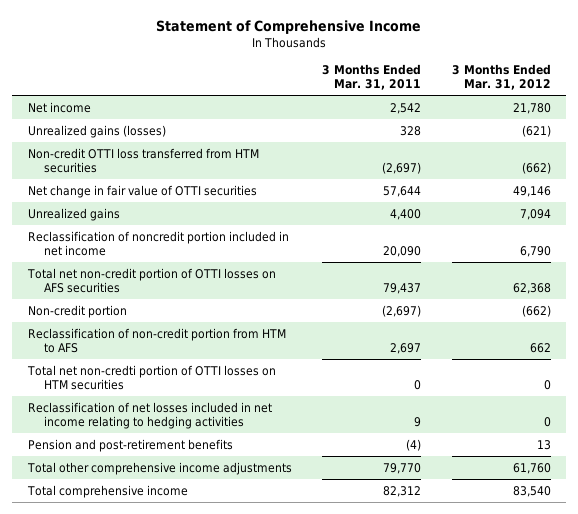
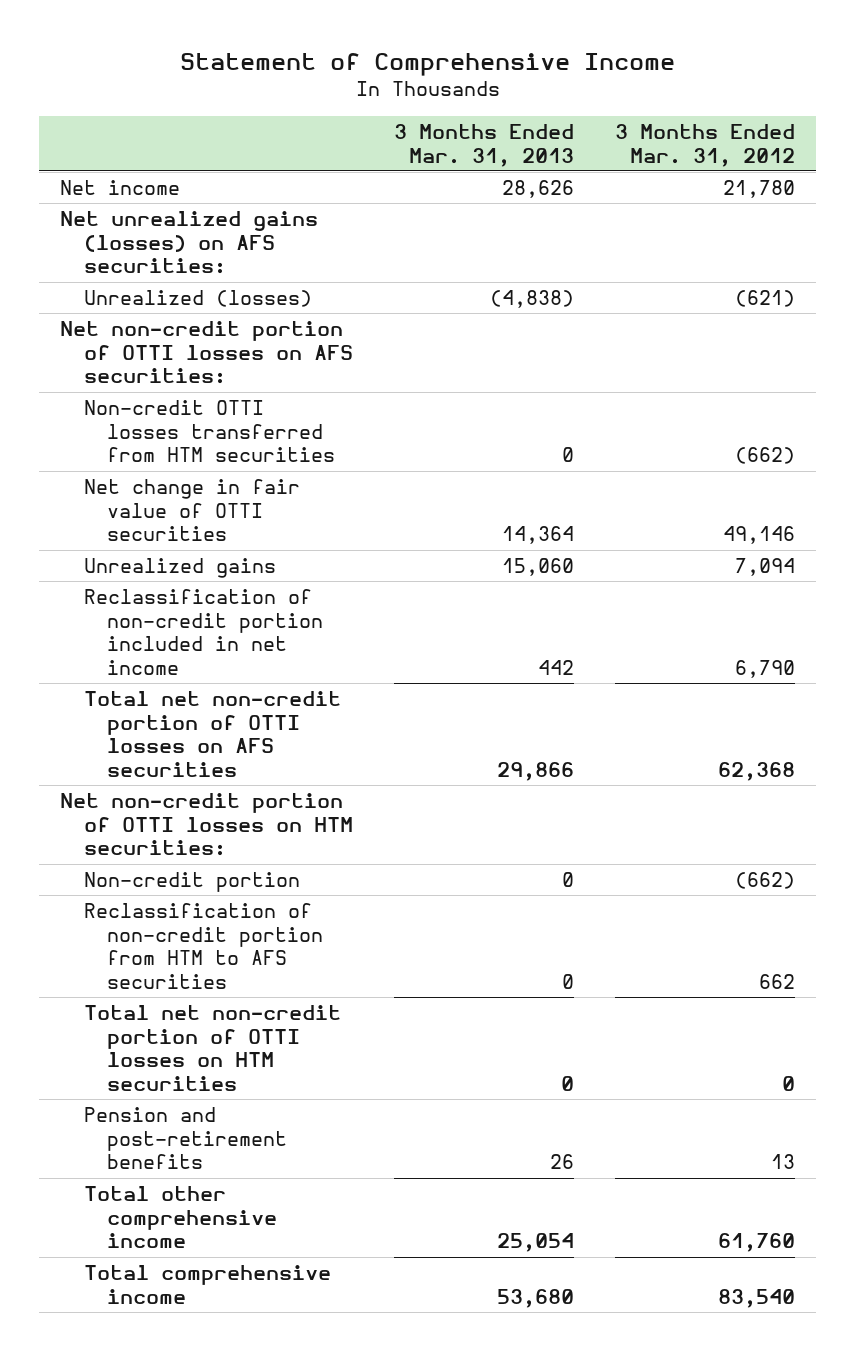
- | 3 Months Ended Mar. 31, 2011 | 3 Months Ended Mar. 31, 2012
+ | 3 Months Ended Mar. 31, 2013 | 3 Months Ended Mar. 31, 2012
- Unrealized gains (losses) | 328 | (621)
- Non-credit OTTI loss transferred from HTM securities | (2,697) | (662)
+ Net unrealized gains (losses) on AFS securities:
+ Unrealized (losses) | (4,838) | (621)
+ Net non-credit portion of OTTI losses on AFS securities:
+ Non-credit OTTI losses transferred from HTM securities | 0 | (662)
- Reclassification of noncredit portion included in net income | 20,090 | 6,790
+ Reclassification of non-credit portion included in net income | 442 | 6,790
+ Net non-credit portion of OTTI losses on HTM securities:
- Reclassification of non-credit portion from HTM to AFS | 2,697 | 662
- Total net non-credti portion of OTTI losses on HTM securities | 0 | 0
- Reclassification of net losses included in net income relating to hedging activities | 9 | 0
+ Reclassification of non-credit portion from HTM to AFS securities | 0 | 662
+ Total net non-credit portion of OTTI losses on HTM securities | 0 | 0
- Total other comprehensive income adjustments | 79,770 | 61,760
+ Total other comprehensive income | 25,054 | 61,760

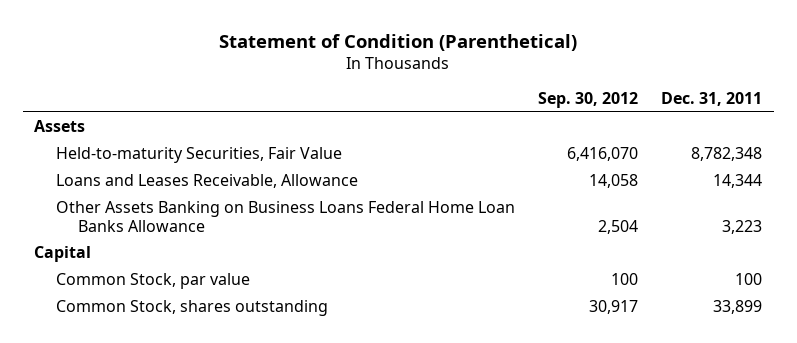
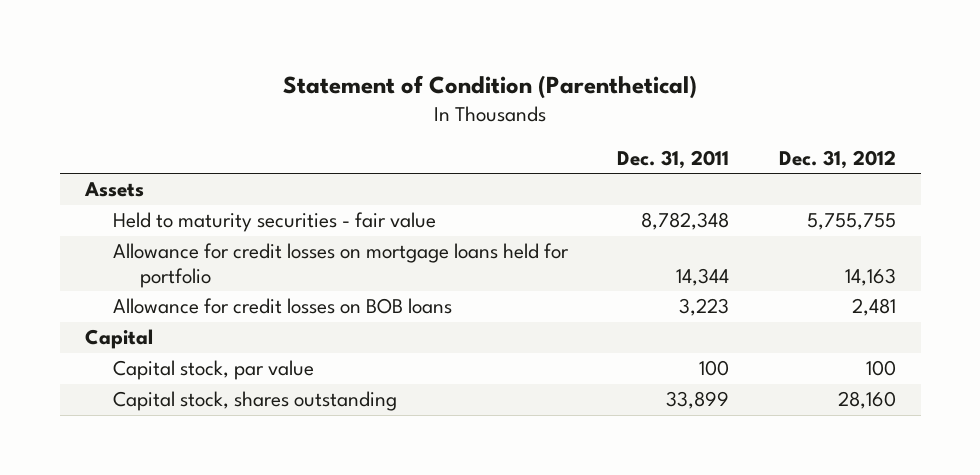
- | Sep. 30, 2012 | Dec. 31, 2011
+ | Dec. 31, 2011 | Dec. 31, 2012
- Held-to-maturity Securities, Fair Value | 6,416,070 | 8,782,348
- Loans and Leases Receivable, Allowance | 14,058 | 14,344
- Other Assets Banking on Business Loans Federal Home Loan Banks Allowance | 2,504 | 3,223
+ Held to maturity securities - fair value | 8,782,348 | 5,755,755
+ Allowance for credit losses on mortgage loans held for portfolio | 14,344 | 14,163
+ Allowance for credit losses on BOB loans | 3,223 | 2,481
- Common Stock, par value | 100 | 100
- Common Stock, shares outstanding | 30,917 | 33,899
+ Capital stock, par value | 100 | 100
+ Capital stock, shares outstanding | 33,899 | 28,160

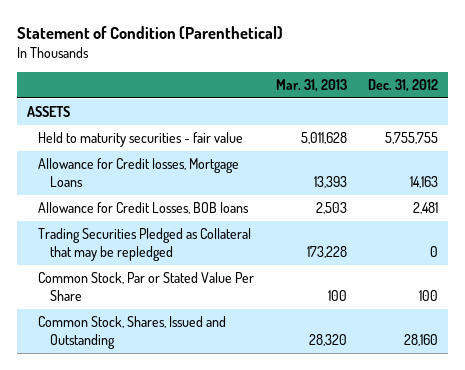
- | Dec. 31, 2011 | Dec. 31, 2012
+ | Mar. 31, 2013 | Dec. 31, 2012
- Assets
+ ASSETS
- Allowance for credit losses on mortgage loans held for portfolio | 14,344 | 14,163
- Allowance for credit losses on BOB loans | 3,223 | 2,481
- Capital
- Capital stock, par value | 100 | 100
- Capital stock, shares outstanding | 33,899 | 28,160
+ Allowance for Credit losses, Mortgage Loans | 13,393 | 14,163
+ Allowance for Credit Losses, BOB loans | 2,503 | 2,481
+ Trading Securities Pledged as Collateral that may be repledged | 173,228 | 0
+ Common Stock, Par or Stated Value Per Share | 100 | 100
+ Common Stock, Shares, Issued and Outstanding | 28,320 | 28,160

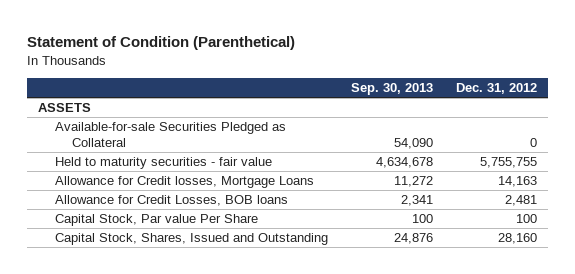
- | Mar. 31, 2013 | Dec. 31, 2012
+ | Sep. 30, 2013 | Dec. 31, 2012
+ Available-for-sale Securities Pledged as Collateral | 54,090 | 0
- Trading Securities Pledged as Collateral that may be repledged | 173,228 | 0
- Common Stock, Par or Stated Value Per Share | 100 | 100
- Common Stock, Shares, Issued and Outstanding | 28,320 | 28,160
+ Capital Stock, Par value Per Share | 100 | 100
+ Capital Stock, Shares, Issued and Outstanding | 24,876 | 28,160

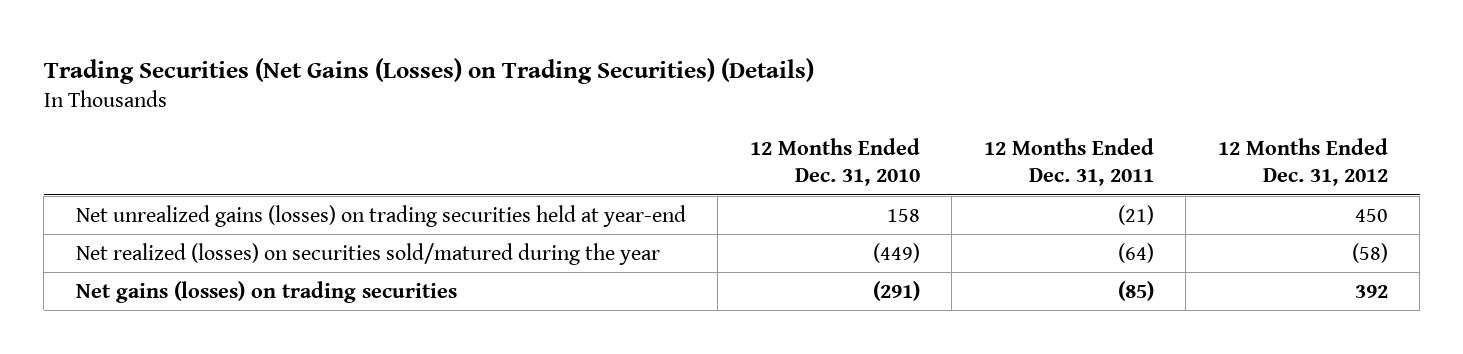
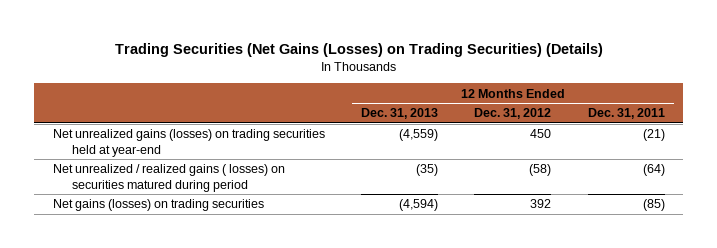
- | 12 Months Ended Dec. 31, 2010 | 12 Months Ended Dec. 31, 2011 | 12 Months Ended Dec. 31, 2012
+ | 12 Months Ended Dec. 31, 2013 | 12 Months Ended Dec. 31, 2012 | 12 Months Ended Dec. 31, 2011
- Net realized (losses) on securities sold/matured during the year | (449) | (64) | (58)
+ Net unrealized / realized gains ( losses) on securities matured during period | (35) | (58) | (64)

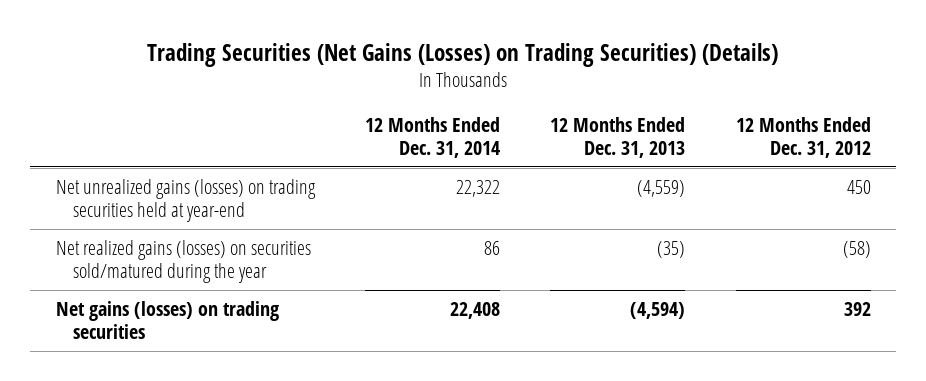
- | 12 Months Ended Dec. 31, 2013 | 12 Months Ended Dec. 31, 2012 | 12 Months Ended Dec. 31, 2011
+ | 12 Months Ended Dec. 31, 2014 | 12 Months Ended Dec. 31, 2013 | 12 Months Ended Dec. 31, 2012
- Net unrealized / realized gains ( losses) on securities matured during period | (35) | (58) | (64)
+ Net realized gains (losses) on securities sold/matured during the year | 86 | (35) | (58)

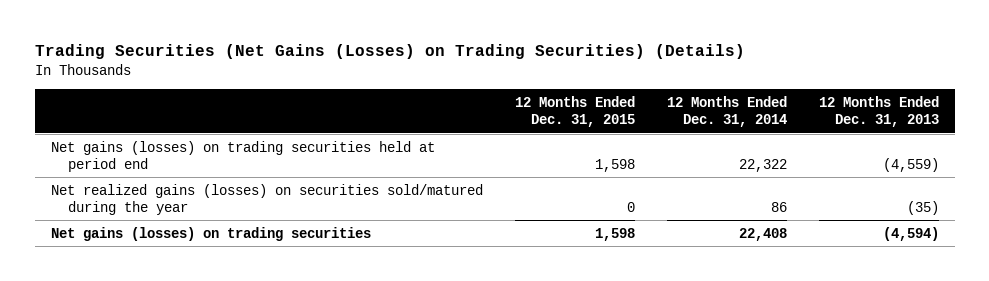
- | 12 Months Ended Dec. 31, 2014 | 12 Months Ended Dec. 31, 2013 | 12 Months Ended Dec. 31, 2012
+ | 12 Months Ended Dec. 31, 2015 | 12 Months Ended Dec. 31, 2014 | 12 Months Ended Dec. 31, 2013
- Net unrealized gains (losses) on trading securities held at year-end | 22,322 | (4,559) | 450
+ Net gains (losses) on trading securities held at period end | 1,598 | 22,322 | (4,559)

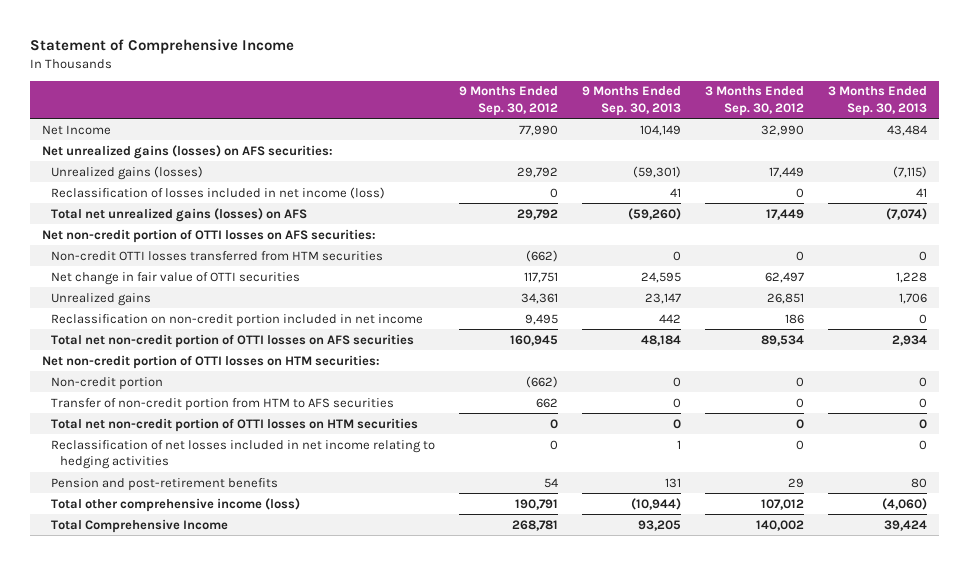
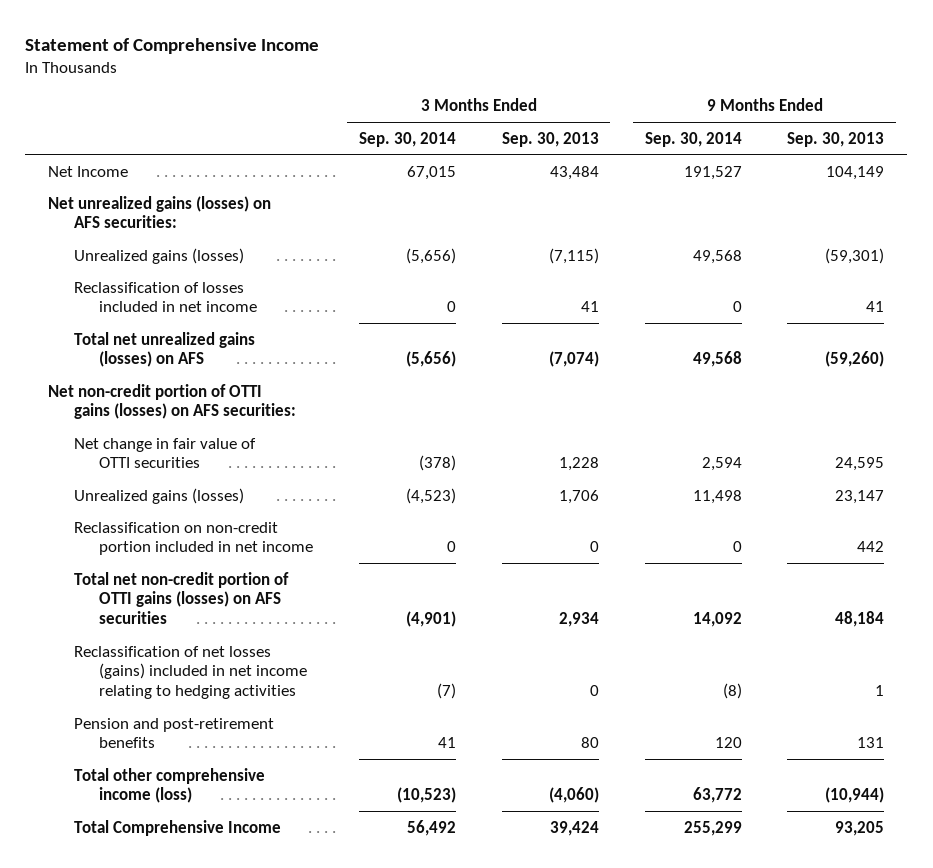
- | 9 Months Ended Sep. 30, 2012 | 9 Months Ended Sep. 30, 2013 | 3 Months Ended Sep. 30, 2012 | 3 Months Ended Sep. 30, 2013
+ | 3 Months Ended Sep. 30, 2014 | 3 Months Ended Sep. 30, 2013 | 9 Months Ended Sep. 30, 2014 | 9 Months Ended Sep. 30, 2013
- Reclassification of losses included in net income (loss) | 0 | 41 | 0 | 41
+ Reclassification of losses included in net income | 0 | 41 | 0 | 41
- Net non-credit portion of OTTI losses on AFS securities:
- Non-credit OTTI losses transferred from HTM securities | (662) | 0 | 0 | 0
+ Net non-credit portion of OTTI gains (losses) on AFS securities:
- Unrealized gains | 34,361 | 23,147 | 26,851 | 1,706
+ Unrealized gains (losses) | (4,523) | 1,706 | 11,498 | 23,147
- Total net non-credit portion of OTTI losses on AFS securities | 160,945 | 48,184 | 89,534 | 2,934
- Net non-credit portion of OTTI losses on HTM securities:
- Non-credit portion | (662) | 0 | 0 | 0
- Transfer of non-credit portion from HTM to AFS securities | 662 | 0 | 0 | 0
- Total net non-credit portion of OTTI losses on HTM securities | 0 | 0 | 0 | 0
- Reclassification of net losses included in net income relating to hedging activities | 0 | 1 | 0 | 0
+ Total net non-credit portion of OTTI gains (losses) on AFS securities | (4,901) | 2,934 | 14,092 | 48,184
+ Reclassification of net losses (gains) included in net income relating to hedging activities | (7) | 0 | (8) | 1

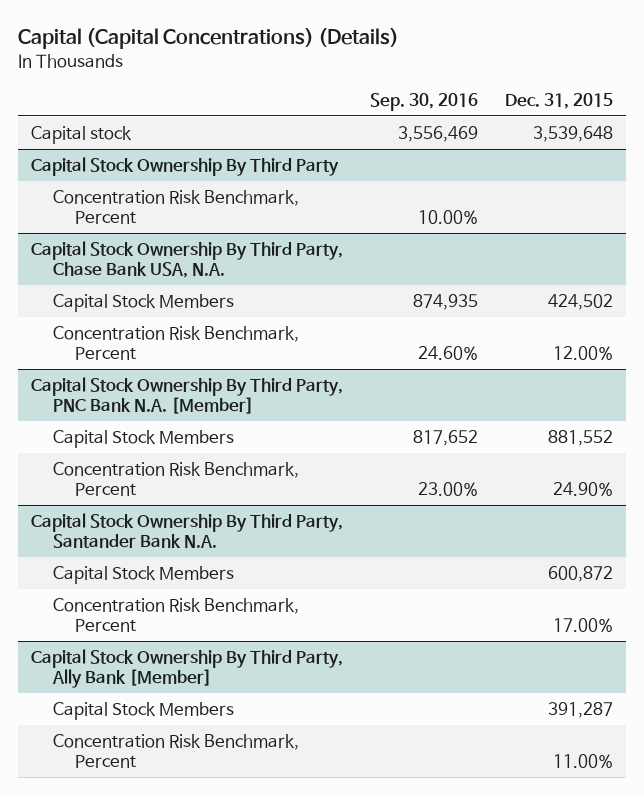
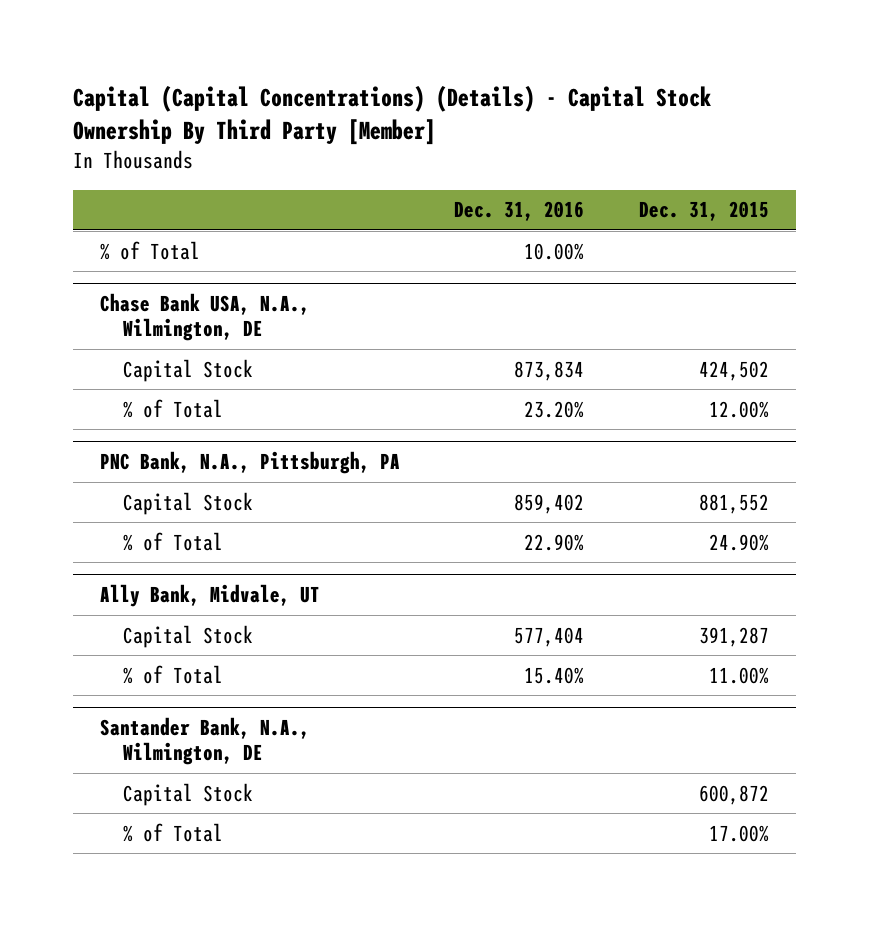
- Capital (Capital Concentrations) (Details)
+ Capital (Capital Concentrations) (Details) - Capital Stock Ownership By Third Party [Member]
- | Sep. 30, 2016 | Dec. 31, 2015
+ | Dec. 31, 2016 | Dec. 31, 2015
- Capital stock | 3,556,469 | 3,539,648
- Capital Stock Ownership By Third Party
- Concentration Risk Benchmark, Percent | 10.00% |
- Capital Stock Ownership By Third Party, Chase Bank USA, N.A.
- Capital Stock Members | 874,935 | 424,502
- Concentration Risk Benchmark, Percent | 24.60% | 12.00%
- Capital Stock Ownership By Third Party, PNC Bank N.A. [Member]
- Capital Stock Members | 817,652 | 881,552
- Concentration Risk Benchmark, Percent | 23.00% | 24.90%
- Capital Stock Ownership By Third Party, Santander Bank N.A.
- Capital Stock Members | | 600,872
- Concentration Risk Benchmark, Percent | | 17.00%
- Capital Stock Ownership By Third Party, Ally Bank [Member]
- Capital Stock Members | | 391,287
- Concentration Risk Benchmark, Percent | | 11.00%
+ % of Total | 10.00% |
+ Chase Bank USA, N.A., Wilmington, DE
+ Capital Stock | 873,834 | 424,502
+ % of Total | 23.20% | 12.00%
+ PNC Bank, N.A., Pittsburgh, PA
+ Capital Stock | 859,402 | 881,552
+ % of Total | 22.90% | 24.90%
+ Ally Bank, Midvale, UT
+ Capital Stock | 577,404 | 391,287
+ % of Total | 15.40% | 11.00%
+ Santander Bank, N.A., Wilmington, DE
+ Capital Stock | | 600,872
+ % of Total | | 17.00%

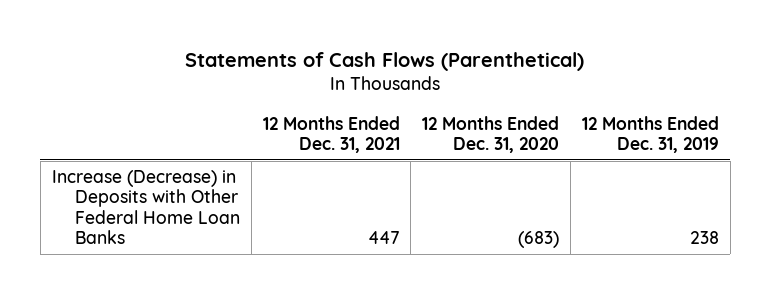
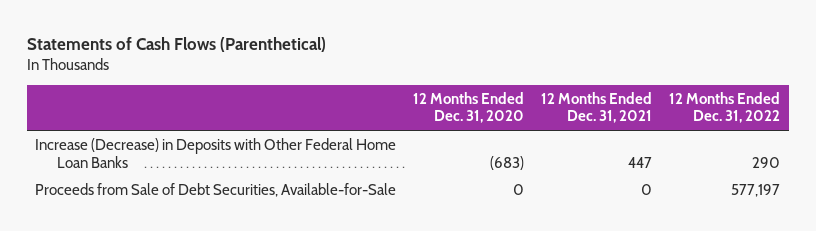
- | 12 Months Ended Dec. 31, 2021 | 12 Months Ended Dec. 31, 2020 | 12 Months Ended Dec. 31, 2019
+ | 12 Months Ended Dec. 31, 2020 | 12 Months Ended Dec. 31, 2021 | 12 Months Ended Dec. 31, 2022
+ Proceeds from Sale of Debt Securities, Available-for-Sale | 0 | 0 | 577,197

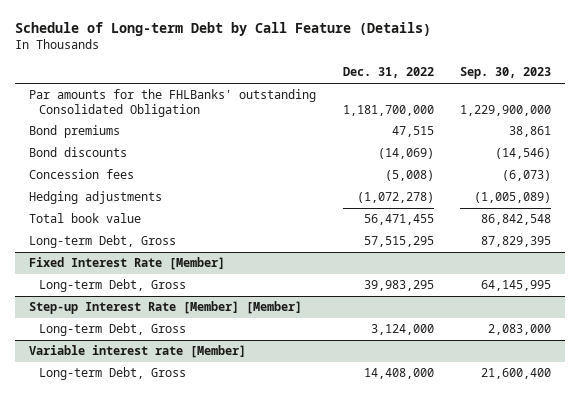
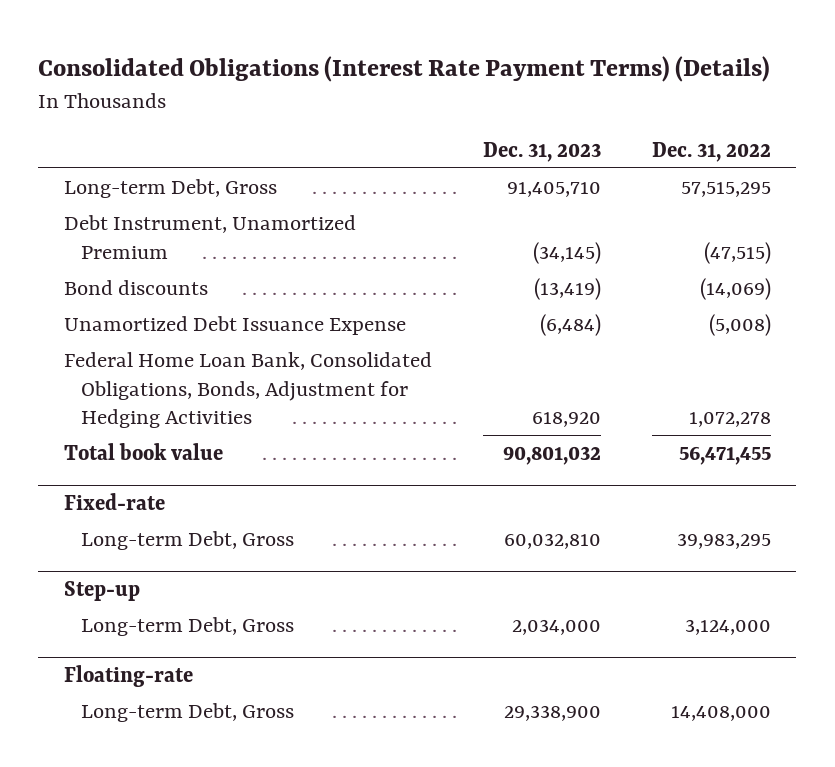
- Schedule of Long-term Debt by Call Feature (Details)
+ Consolidated Obligations (Interest Rate Payment Terms) (Details)
- | Dec. 31, 2022 | Sep. 30, 2023
+ | Dec. 31, 2023 | Dec. 31, 2022
- Par amounts for the FHLBanks' outstanding Consolidated Obligation | 1,181,700,000 | 1,229,900,000
- Bond premiums | 47,515 | 38,861
moved up: Long-term Debt, Gross | 91,405,710 | 57,515,295
+ Debt Instrument, Unamortized Premium | (34,145) | (47,515)
- Concession fees | (5,008) | (6,073)
- Hedging adjustments | (1,072,278) | (1,005,089)
+ Unamortized Debt Issuance Expense | (6,484) | (5,008)
+ Federal Home Loan Bank, Consolidated Obligations, Bonds, Adjustment for Hedging Activities | 618,920 | 1,072,278
- Fixed Interest Rate [Member]
+ Fixed-rate
- Step-up Interest Rate [Member] [Member]
+ Step-up
- Variable interest rate [Member]
+ Floating-rate

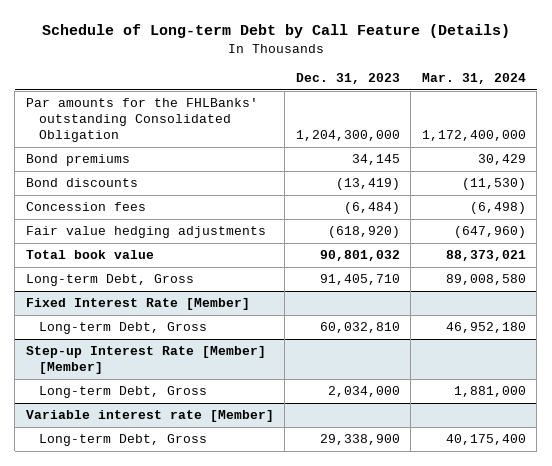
- Consolidated Obligations (Interest Rate Payment Terms) (Details)
+ Schedule of Long-term Debt by Call Feature (Details)
- | Dec. 31, 2023 | Dec. 31, 2022
+ | Dec. 31, 2023 | Mar. 31, 2024
- Debt Instrument, Unamortized Premium | (34,145) | (47,515)
+ Par amounts for the FHLBanks' outstanding Consolidated Obligation | 1,204,300,000 | 1,172,400,000
+ Bond premiums | 34,145 | 30,429
- Unamortized Debt Issuance Expense | (6,484) | (5,008)
- Federal Home Loan Bank, Consolidated Obligations, Bonds, Adjustment for Hedging Activities | 618,920 | 1,072,278
+ Concession fees | (6,484) | (6,498)
+ Fair value hedging adjustments | (618,920) | (647,960)
- Fixed-rate
moved down: Long-term Debt, Gross | 91,405,710 | 89,008,580
+ Fixed Interest Rate [Member]
- Step-up
+ Step-up Interest Rate [Member] [Member]
- Floating-rate
+ Variable interest rate [Member]

